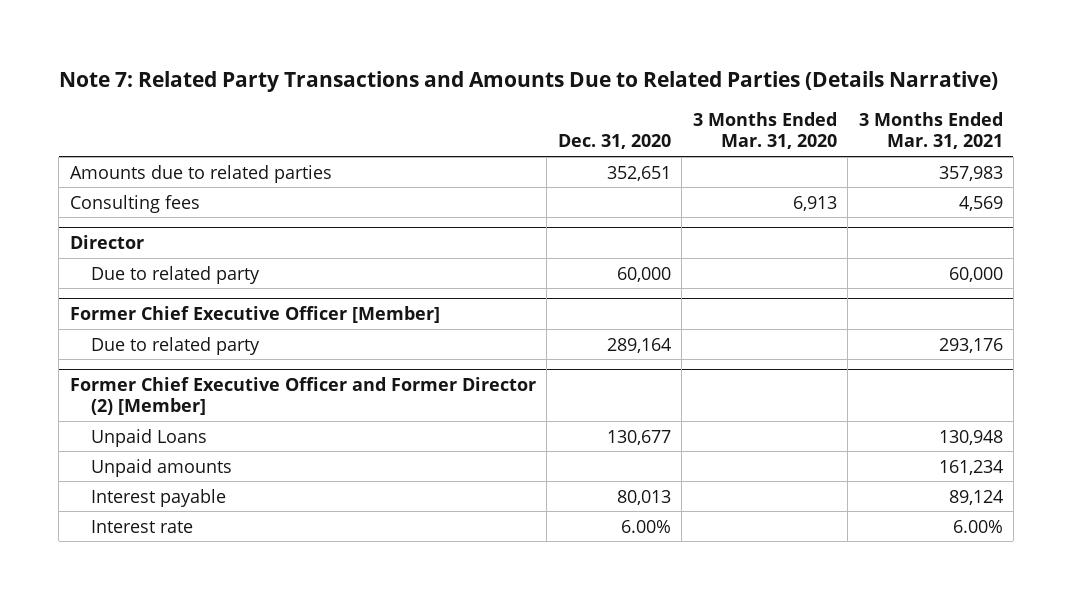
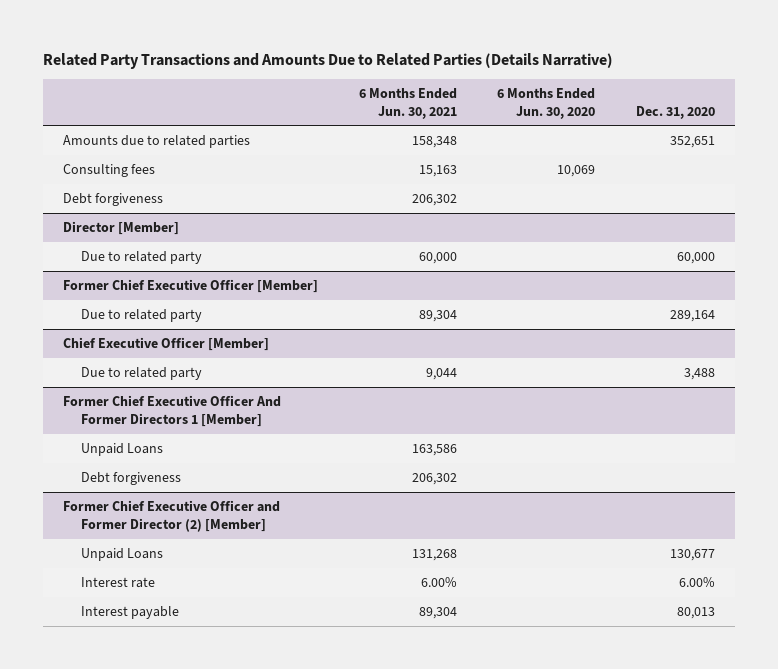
- Note 7: Related Party Transactions and Amounts Due to Related Parties (Details Narrative)
+ Related Party Transactions and Amounts Due to Related Parties (Details Narrative)
- | Dec. 31, 2020 | 3 Months Ended Mar. 31, 2020 | 3 Months Ended Mar. 31, 2021
+ | 6 Months Ended Jun. 30, 2021 | 6 Months Ended Jun. 30, 2020 | Dec. 31, 2020
- Director
+ Debt forgiveness | 206,302 | |
+ Director [Member]
+ Chief Executive Officer [Member]
+ Due to related party | 9,044 | | 3,488
+ Former Chief Executive Officer And Former Directors 1 [Member]
+ Unpaid Loans | 163,586 | |
+ Debt forgiveness | 206,302 | |
@ Former Chief Executive Officer and Former Director (2) [Member]
- Unpaid amounts | | | 161,234
moved down: Interest payable | 89,304 | | 80,013

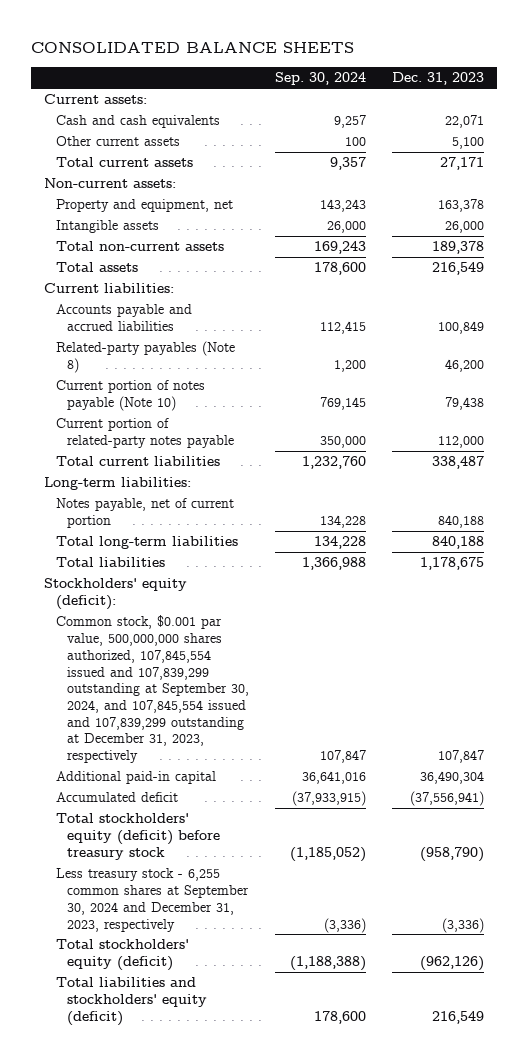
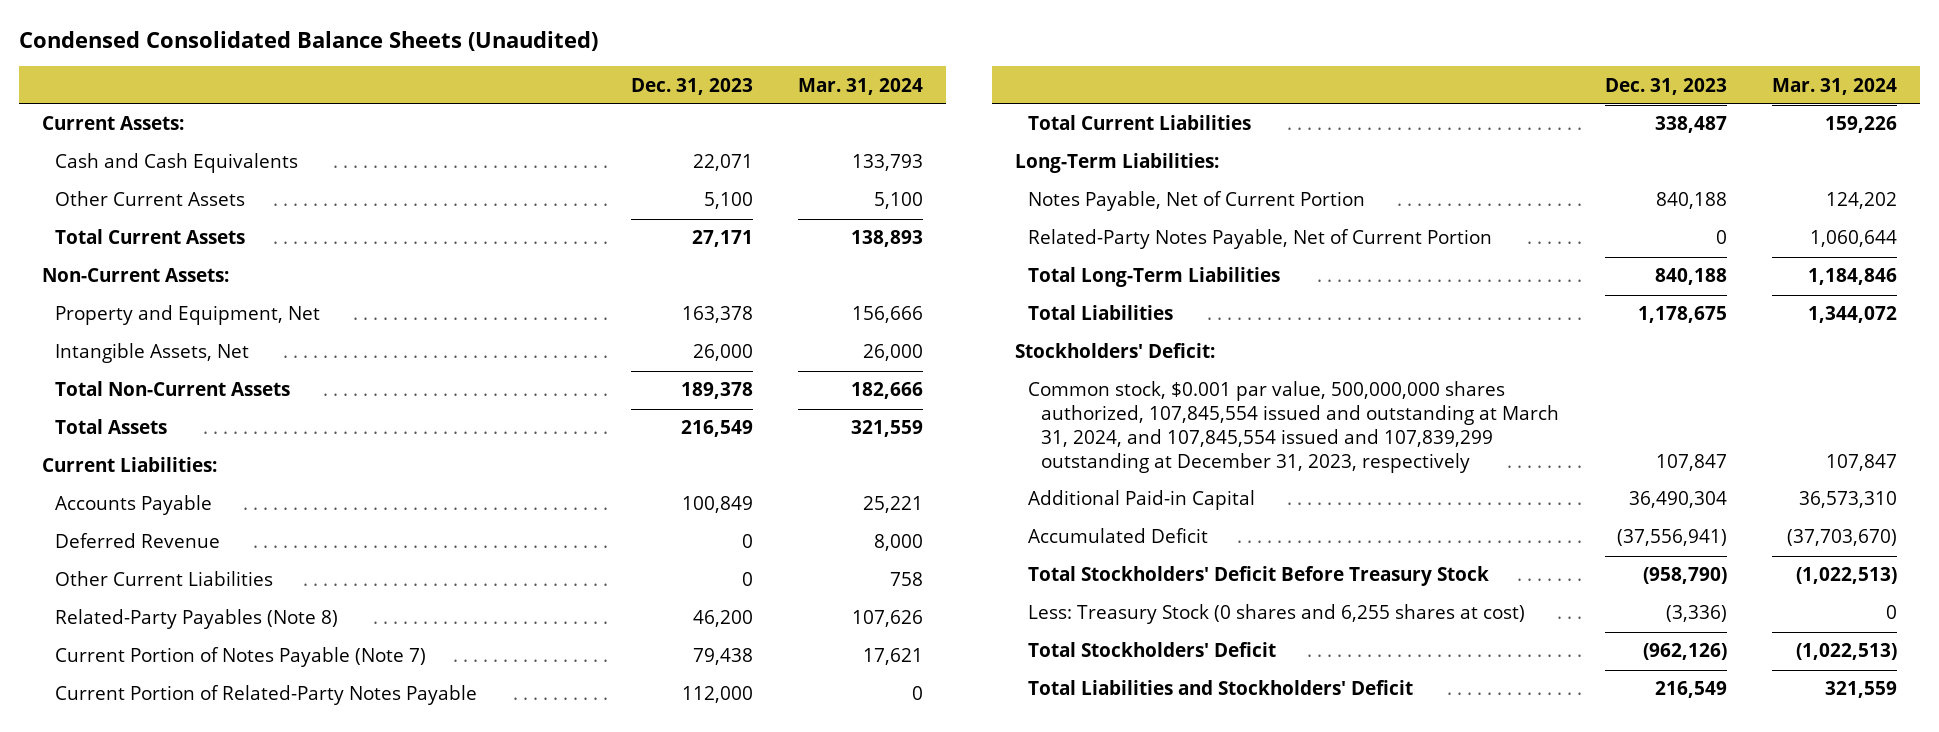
- CONSOLIDATED BALANCE SHEETS
+ Condensed Consolidated Balance Sheets (Unaudited)
- | Sep. 30, 2024 | Dec. 31, 2023
+ | Dec. 31, 2023 | Mar. 31, 2024
- Current assets:
- Cash and cash equivalents | 9,257 | 22,071
- Other current assets | 100 | 5,100
- Total current assets | 9,357 | 27,171
- Non-current assets:
- Property and equipment, net | 143,243 | 163,378
- Intangible assets | 26,000 | 26,000
- Total non-current assets | 169,243 | 189,378
- Total assets | 178,600 | 216,549
- Current liabilities:
- Accounts payable and accrued liabilities | 112,415 | 100,849
- Related-party payables (Note 8) | 1,200 | 46,200
- Current portion of notes payable (Note 10) | 769,145 | 79,438
- Current portion of related-party notes payable | 350,000 | 112,000
- Total current liabilities | 1,232,760 | 338,487
- Long-term liabilities:
- Notes payable, net of current portion | 134,228 | 840,188
- Total long-term liabilities | 134,228 | 840,188
- Total liabilities | 1,366,988 | 1,178,675
- Stockholders' equity (deficit):
- Common stock, $0.001 par value, 500,000,000 shares authorized, 107,845,554 issued and 107,839,299 outstanding at September 30, 2024, and 107,845,554 issued and 107,839,299 outstanding at December 31, 2023, respectively | 107,847 | 107,847
- Additional paid-in capital | 36,641,016 | 36,490,304
- Accumulated deficit | (37,933,915) | (37,556,941)
- Total stockholders' equity (deficit) before treasury stock | (1,185,052) | (958,790)
- Less treasury stock - 6,255 common shares at September 30, 2024 and December 31, 2023, respectively | (3,336) | (3,336)
- Total stockholders' equity (deficit) | (1,188,388) | (962,126)
- Total liabilities and stockholders' equity (deficit) | 178,600 | 216,549
+ Current Assets:
+ Cash and Cash Equivalents | 22,071 | 133,793
+ Other Current Assets | 5,100 | 5,100
+ Total Current Assets | 27,171 | 138,893
+ Non-Current Assets:
+ Property and Equipment, Net | 163,378 | 156,666
+ Intangible Assets, Net | 26,000 | 26,000
+ Total Non-Current Assets | 189,378 | 182,666
+ Total Assets | 216,549 | 321,559
+ Current Liabilities:
+ Accounts Payable | 100,849 | 25,221
+ Deferred Revenue | 0 | 8,000
+ Other Current Liabilities | 0 | 758
+ Related-Party Payables (Note 8) | 46,200 | 107,626
+ Current Portion of Notes Payable (Note 7) | 79,438 | 17,621
+ Current Portion of Related-Party Notes Payable | 112,000 | 0
+ Total Current Liabilities | 338,487 | 159,226
+ Long-Term Liabilities:
+ Notes Payable, Net of Current Portion | 840,188 | 124,202
+ Related-Party Notes Payable, Net of Current Portion | 0 | 1,060,644
+ Total Long-Term Liabilities | 840,188 | 1,184,846
+ Total Liabilities | 1,178,675 | 1,344,072
+ Stockholders' Deficit:
+ Common stock, $0.001 par value, 500,000,000 shares authorized, 107,845,554 issued and outstanding at March 31, 2024, and 107,845,554 issued and 107,839,299 outstanding at December 31, 2023, respectively | 107,847 | 107,847
+ Additional Paid-in Capital | 36,490,304 | 36,573,310
+ Accumulated Deficit | (37,556,941) | (37,703,670)
+ Total Stockholders' Deficit Before Treasury Stock | (958,790) | (1,022,513)
+ Less: Treasury Stock (0 shares and 6,255 shares at cost) | (3,336) | 0
+ Total Stockholders' Deficit | (962,126) | (1,022,513)
+ Total Liabilities and Stockholders' Deficit | 216,549 | 321,559

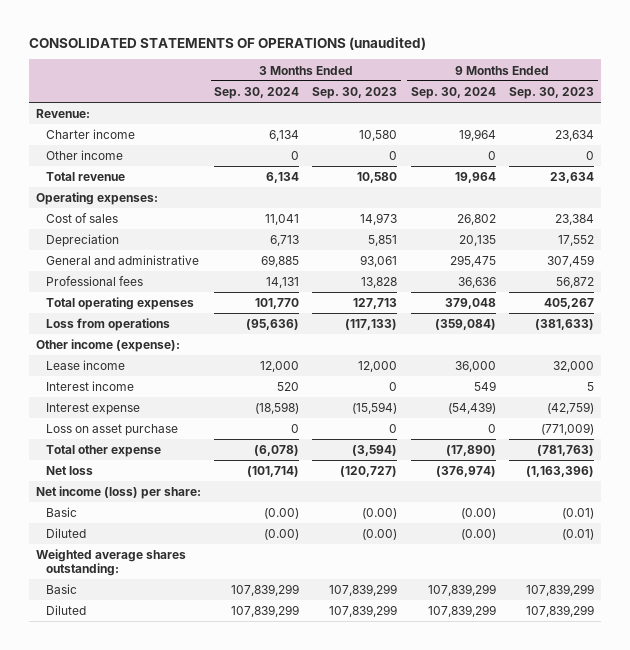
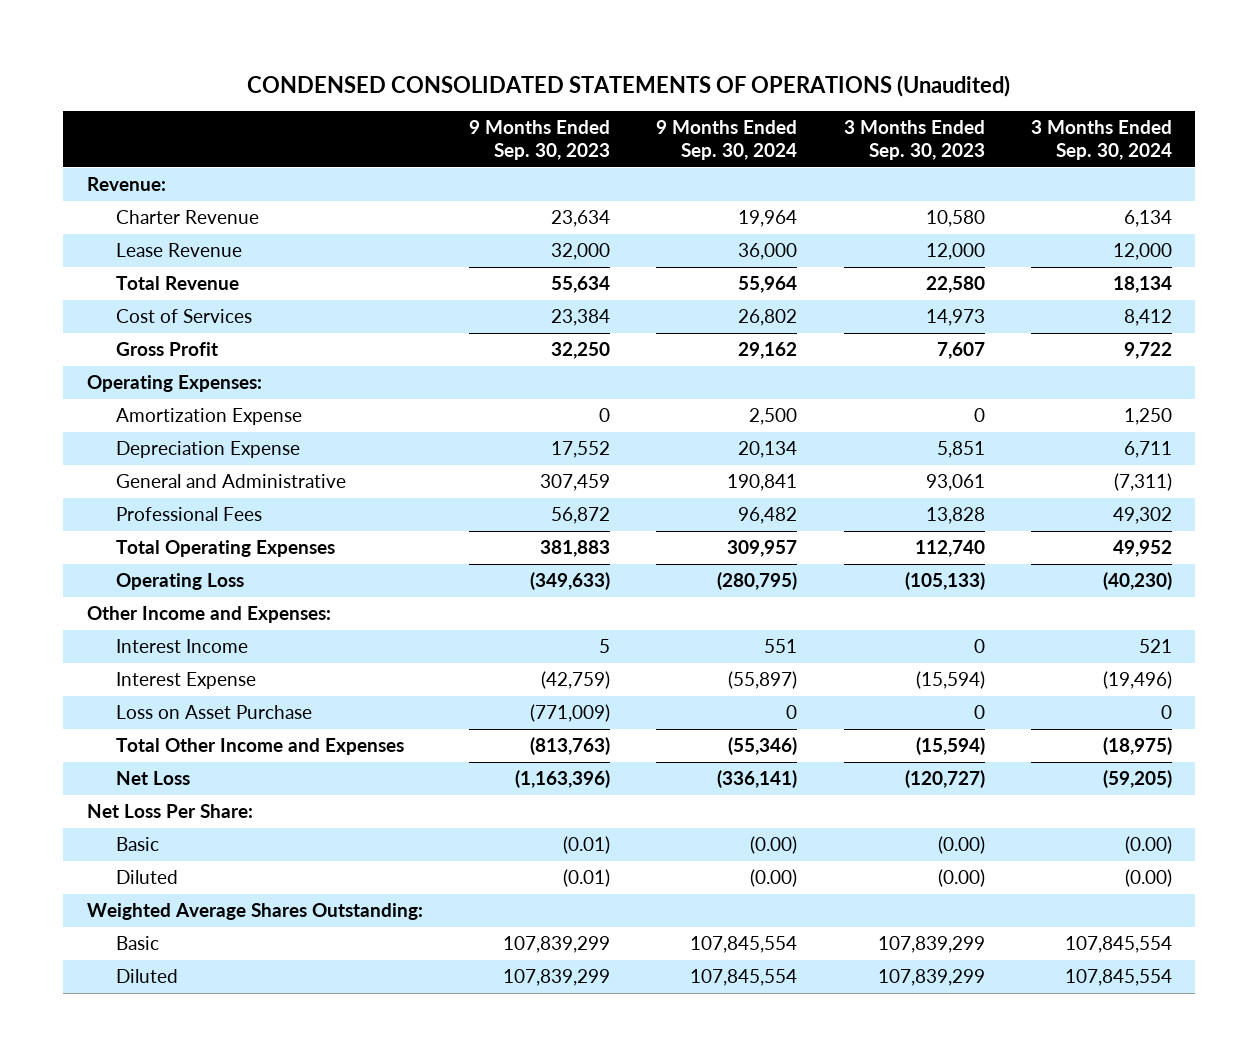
- CONSOLIDATED STATEMENTS OF OPERATIONS (unaudited)
+ CONDENSED CONSOLIDATED STATEMENTS OF OPERATIONS (Unaudited)
- | 3 Months Ended Sep. 30, 2024 | 3 Months Ended Sep. 30, 2023 | 9 Months Ended Sep. 30, 2024 | 9 Months Ended Sep. 30, 2023
+ | 9 Months Ended Sep. 30, 2023 | 9 Months Ended Sep. 30, 2024 | 3 Months Ended Sep. 30, 2023 | 3 Months Ended Sep. 30, 2024
- Charter income | 6,134 | 10,580 | 19,964 | 23,634
- Other income | 0 | 0 | 0 | 0
- Total revenue | 6,134 | 10,580 | 19,964 | 23,634
- Operating expenses:
- Cost of sales | 11,041 | 14,973 | 26,802 | 23,384
- Depreciation | 6,713 | 5,851 | 20,135 | 17,552
- General and administrative | 69,885 | 93,061 | 295,475 | 307,459
- Professional fees | 14,131 | 13,828 | 36,636 | 56,872
- Total operating expenses | 101,770 | 127,713 | 379,048 | 405,267
- Loss from operations | (95,636) | (117,133) | (359,084) | (381,633)
- Other income (expense):
- Lease income | 12,000 | 12,000 | 36,000 | 32,000
- Interest income | 520 | 0 | 549 | 5
- Interest expense | (18,598) | (15,594) | (54,439) | (42,759)
- Loss on asset purchase | 0 | 0 | 0 | (771,009)
- Total other expense | (6,078) | (3,594) | (17,890) | (781,763)
- Net loss | (101,714) | (120,727) | (376,974) | (1,163,396)
- Net income (loss) per share:
+ Charter Revenue | 23,634 | 19,964 | 10,580 | 6,134
+ Lease Revenue | 32,000 | 36,000 | 12,000 | 12,000
+ Total Revenue | 55,634 | 55,964 | 22,580 | 18,134
+ Cost of Services | 23,384 | 26,802 | 14,973 | 8,412
+ Gross Profit | 32,250 | 29,162 | 7,607 | 9,722
+ Operating Expenses:
+ Amortization Expense | 0 | 2,500 | 0 | 1,250
+ Depreciation Expense | 17,552 | 20,134 | 5,851 | 6,711
+ General and Administrative | 307,459 | 190,841 | 93,061 | (7,311)
+ Professional Fees | 56,872 | 96,482 | 13,828 | 49,302
+ Total Operating Expenses | 381,883 | 309,957 | 112,740 | 49,952
+ Operating Loss | (349,633) | (280,795) | (105,133) | (40,230)
+ Other Income and Expenses:
+ Interest Income | 5 | 551 | 0 | 521
+ Interest Expense | (42,759) | (55,897) | (15,594) | (19,496)
+ Loss on Asset Purchase | (771,009) | 0 | 0 | 0
+ Total Other Income and Expenses | (813,763) | (55,346) | (15,594) | (18,975)
+ Net Loss | (1,163,396) | (336,141) | (120,727) | (59,205)
+ Net Loss Per Share:
- Weighted average shares outstanding:
- Basic | 107,839,299 | 107,839,299 | 107,839,299 | 107,839,299
- Diluted | 107,839,299 | 107,839,299 | 107,839,299 | 107,839,299
+ Weighted Average Shares Outstanding:
+ Basic | 107,839,299 | 107,845,554 | 107,839,299 | 107,845,554
+ Diluted | 107,839,299 | 107,845,554 | 107,839,299 | 107,845,554

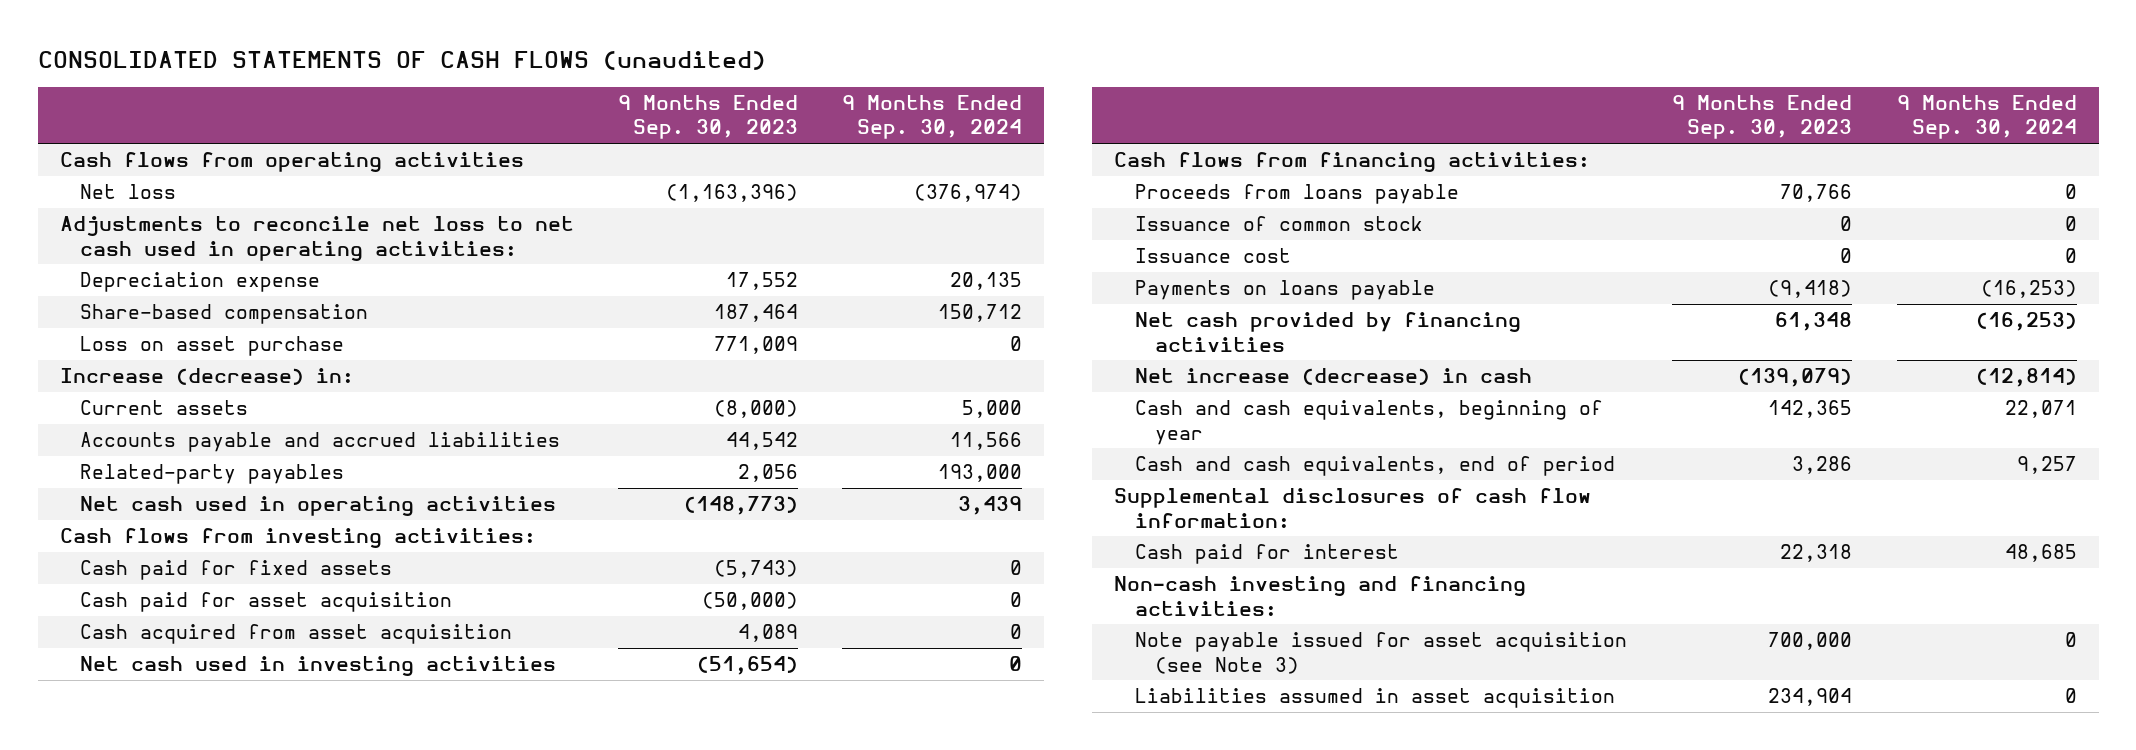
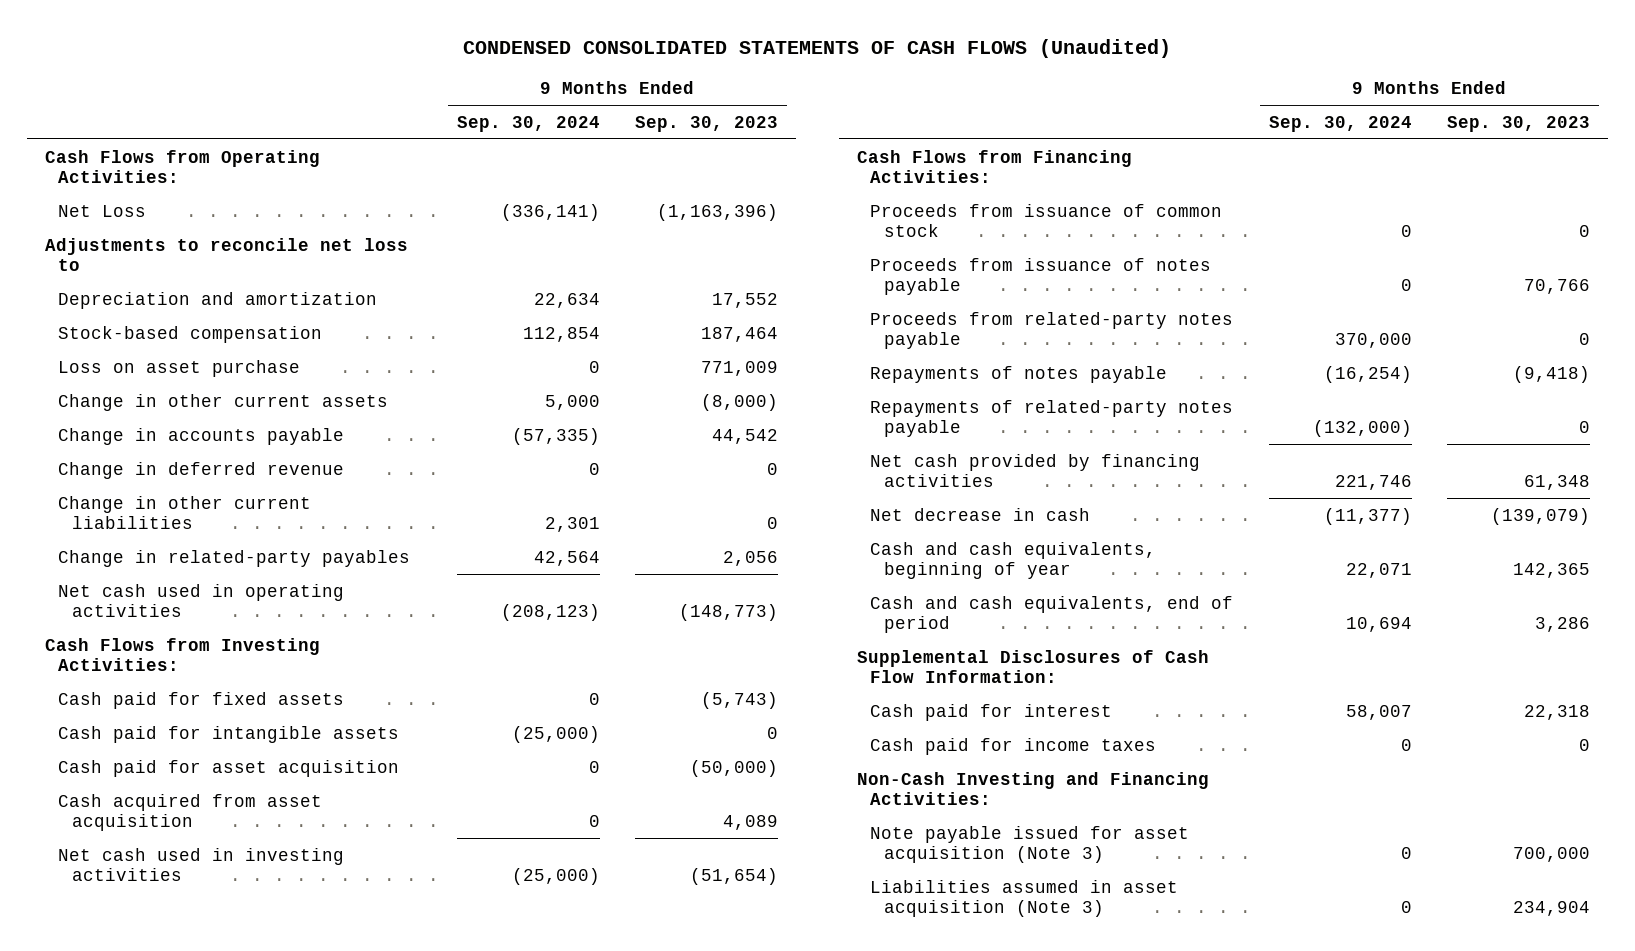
- CONSOLIDATED STATEMENTS OF CASH FLOWS (unaudited)
+ CONDENSED CONSOLIDATED STATEMENTS OF CASH FLOWS (Unaudited)
- | 9 Months Ended Sep. 30, 2023 | 9 Months Ended Sep. 30, 2024
+ | 9 Months Ended Sep. 30, 2024 | 9 Months Ended Sep. 30, 2023
- Cash flows from operating activities
- Net loss | (1,163,396) | (376,974)
- Adjustments to reconcile net loss to net cash used in operating activities:
- Depreciation expense | 17,552 | 20,135
- Share-based compensation | 187,464 | 150,712
+ Cash Flows from Operating Activities:
+ Net Loss | (336,141) | (1,163,396)
+ Adjustments to reconcile net loss to
+ Depreciation and amortization | 22,634 | 17,552
+ Stock-based compensation | 112,854 | 187,464
- Increase (decrease) in:
- Current assets | (8,000) | 5,000
- Accounts payable and accrued liabilities | 44,542 | 11,566
- Related-party payables | 2,056 | 193,000
- Net cash used in operating activities | (148,773) | 3,439
- Cash flows from investing activities:
+ Change in other current assets | 5,000 | (8,000)
+ Change in accounts payable | (57,335) | 44,542
+ Change in deferred revenue | 0 | 0
+ Change in other current liabilities | 2,301 | 0
+ Change in related-party payables | 42,564 | 2,056
+ Net cash used in operating activities | (208,123) | (148,773)
+ Cash Flows from Investing Activities:
+ Cash paid for intangible assets | (25,000) | 0
- Net cash used in investing activities | (51,654) | 0
- Cash flows from financing activities:
- Proceeds from loans payable | 70,766 | 0
- Issuance of common stock | 0 | 0
- Issuance cost | 0 | 0
- Payments on loans payable | (9,418) | (16,253)
- Net cash provided by financing activities | 61,348 | (16,253)
- Net increase (decrease) in cash | (139,079) | (12,814)
+ Net cash used in investing activities | (25,000) | (51,654)
+ Cash Flows from Financing Activities:
+ Proceeds from issuance of common stock | 0 | 0
+ Proceeds from issuance of notes payable | 0 | 70,766
+ Proceeds from related-party notes payable | 370,000 | 0
+ Repayments of notes payable | (16,254) | (9,418)
+ Repayments of related-party notes payable | (132,000) | 0
+ Net cash provided by financing activities | 221,746 | 61,348
+ Net decrease in cash | (11,377) | (139,079)
- Cash and cash equivalents, end of period | 3,286 | 9,257
- Supplemental disclosures of cash flow information:
- Cash paid for interest | 22,318 | 48,685
- Non-cash investing and financing activities:
- Note payable issued for asset acquisition (see Note 3) | 700,000 | 0
- Liabilities assumed in asset acquisition | 234,904 | 0
+ Cash and cash equivalents, end of period | 10,694 | 3,286
+ Supplemental Disclosures of Cash Flow Information:
+ Cash paid for interest | 58,007 | 22,318
+ Cash paid for income taxes | 0 | 0
+ Non-Cash Investing and Financing Activities:
+ Note payable issued for asset acquisition (Note 3) | 0 | 700,000
+ Liabilities assumed in asset acquisition (Note 3) | 0 | 234,904

